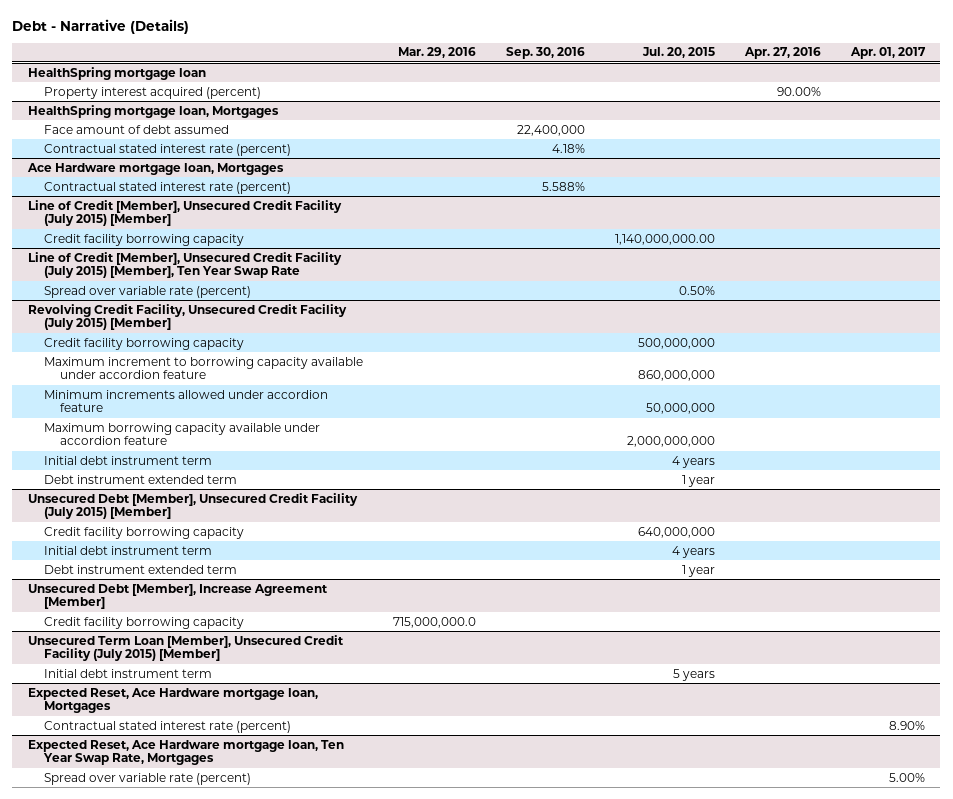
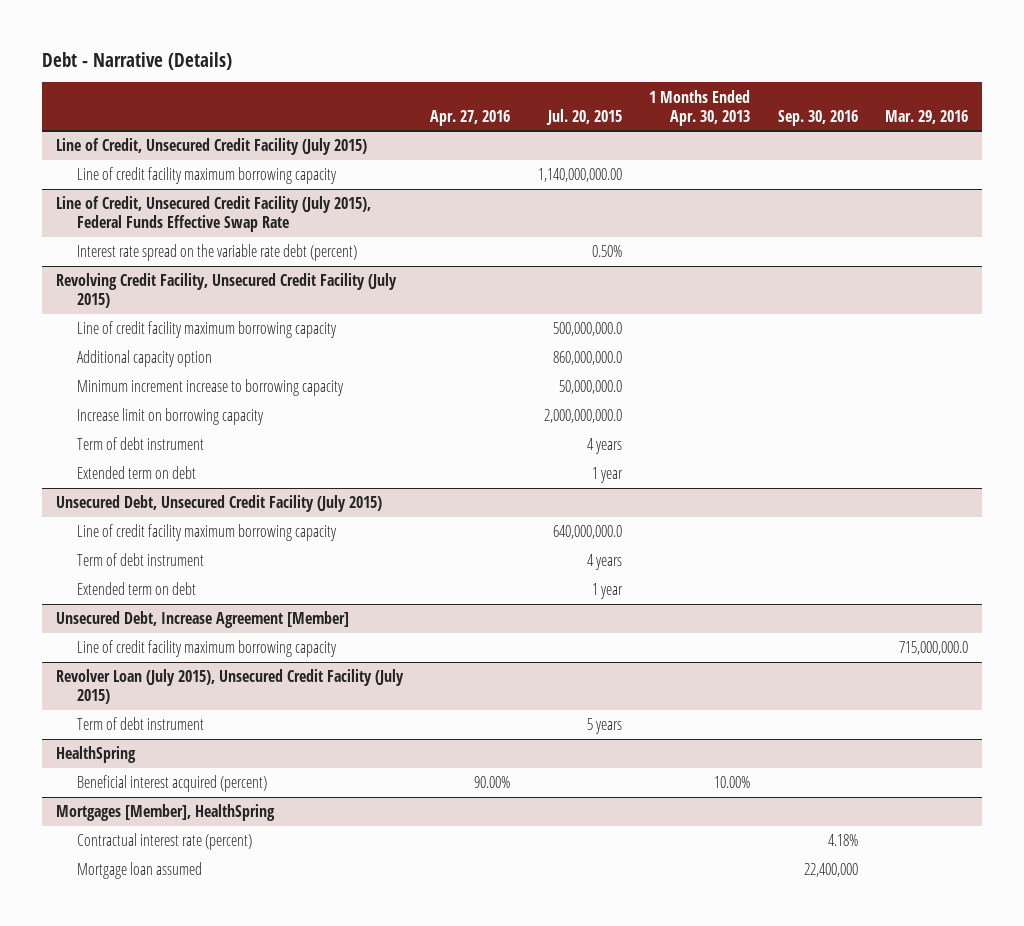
- | Mar. 29, 2016 | Sep. 30, 2016 | Jul. 20, 2015 | Apr. 27, 2016 | Apr. 01, 2017
+ | Apr. 27, 2016 | Jul. 20, 2015 | 1 Months Ended Apr. 30, 2013 | Sep. 30, 2016 | Mar. 29, 2016
- HealthSpring mortgage loan
- Property interest acquired (percent) | | | | 90.00% |
- HealthSpring mortgage loan, Mortgages
- Face amount of debt assumed | | 22,400,000 | | |
- Contractual stated interest rate (percent) | | 4.18% | | |
- Ace Hardware mortgage loan, Mortgages
- Contractual stated interest rate (percent) | | 5.588% | | |
- Line of Credit [Member], Unsecured Credit Facility (July 2015) [Member]
- Credit facility borrowing capacity | | | 1,140,000,000.00 | |
- Line of Credit [Member], Unsecured Credit Facility (July 2015) [Member], Ten Year Swap Rate
- Spread over variable rate (percent) | | | 0.50% | |
- Revolving Credit Facility, Unsecured Credit Facility (July 2015) [Member]
- Credit facility borrowing capacity | | | 500,000,000 | |
- Maximum increment to borrowing capacity available under accordion feature | | | 860,000,000 | |
- Minimum increments allowed under accordion feature | | | 50,000,000 | |
- Maximum borrowing capacity available under accordion feature | | | 2,000,000,000 | |
- Initial debt instrument term | | | 4 years | |
- Debt instrument extended term | | | 1 year | |
- Unsecured Debt [Member], Unsecured Credit Facility (July 2015) [Member]
- Credit facility borrowing capacity | | | 640,000,000 | |
- Initial debt instrument term | | | 4 years | |
- Debt instrument extended term | | | 1 year | |
- Unsecured Debt [Member], Increase Agreement [Member]
- Credit facility borrowing capacity | 715,000,000.0 | | | |
- Unsecured Term Loan [Member], Unsecured Credit Facility (July 2015) [Member]
- Initial debt instrument term | | | 5 years | |
- Expected Reset, Ace Hardware mortgage loan, Mortgages
- Contractual stated interest rate (percent) | | | | | 8.90%
- Expected Reset, Ace Hardware mortgage loan, Ten Year Swap Rate, Mortgages
- Spread over variable rate (percent) | | | | | 5.00%
+ Line of Credit, Unsecured Credit Facility (July 2015)
+ Line of credit facility maximum borrowing capacity | | 1,140,000,000.00 | | |
+ Line of Credit, Unsecured Credit Facility (July 2015), Federal Funds Effective Swap Rate
+ Interest rate spread on the variable rate debt (percent) | | 0.50% | | |
+ Revolving Credit Facility, Unsecured Credit Facility (July 2015)
+ Line of credit facility maximum borrowing capacity | | 500,000,000.0 | | |
+ Additional capacity option | | 860,000,000.0 | | |
+ Minimum increment increase to borrowing capacity | | 50,000,000.0 | | |
+ Increase limit on borrowing capacity | | 2,000,000,000.0 | | |
+ Term of debt instrument | | 4 years | | |
+ Extended term on debt | | 1 year | | |
+ Unsecured Debt, Unsecured Credit Facility (July 2015)
+ Line of credit facility maximum borrowing capacity | | 640,000,000.0 | | |
+ Term of debt instrument | | 4 years | | |
+ Extended term on debt | | 1 year | | |
+ Unsecured Debt, Increase Agreement [Member]
+ Line of credit facility maximum borrowing capacity | | | | | 715,000,000.0
+ Revolver Loan (July 2015), Unsecured Credit Facility (July 2015)
+ Term of debt instrument | | 5 years | | |
+ HealthSpring
+ Beneficial interest acquired (percent) | 90.00% | | 10.00% | |
+ Mortgages [Member], HealthSpring
+ Contractual interest rate (percent) | | | | 4.18% |
+ Mortgage loan assumed | | | | 22,400,000 |

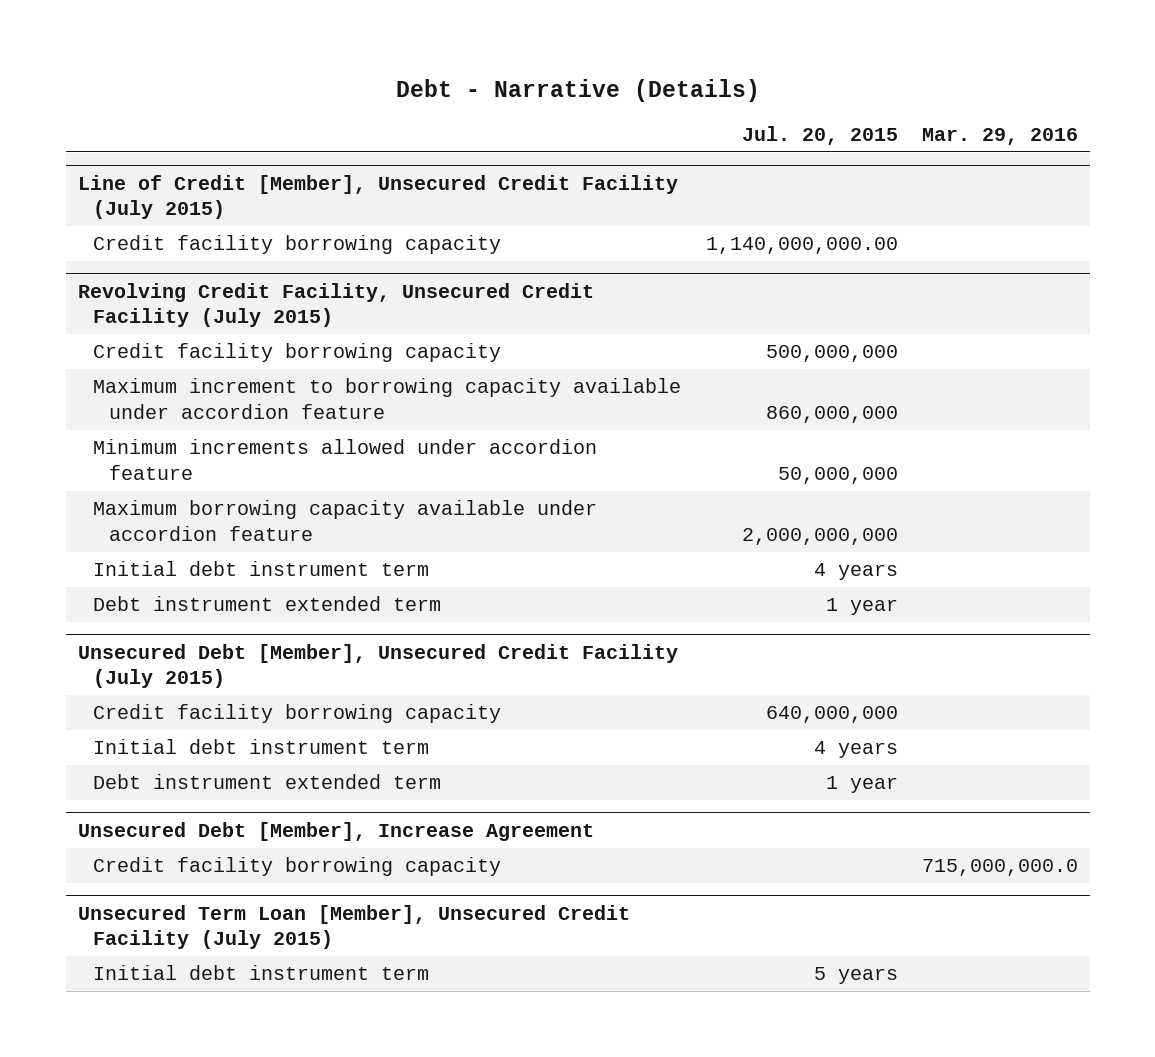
- | Apr. 27, 2016 | Jul. 20, 2015 | 1 Months Ended Apr. 30, 2013 | Sep. 30, 2016 | Mar. 29, 2016
+ | Jul. 20, 2015 | Mar. 29, 2016
- Line of Credit, Unsecured Credit Facility (July 2015)
- Line of credit facility maximum borrowing capacity | | 1,140,000,000.00 | | |
- Line of Credit, Unsecured Credit Facility (July 2015), Federal Funds Effective Swap Rate
- Interest rate spread on the variable rate debt (percent) | | 0.50% | | |
+ Line of Credit [Member], Unsecured Credit Facility (July 2015)
+ Credit facility borrowing capacity | 1,140,000,000.00 |
@ Revolving Credit Facility, Unsecured Credit Facility (July 2015)
- Line of credit facility maximum borrowing capacity | | 500,000,000.0 | | |
- Additional capacity option | | 860,000,000.0 | | |
- Minimum increment increase to borrowing capacity | | 50,000,000.0 | | |
- Increase limit on borrowing capacity | | 2,000,000,000.0 | | |
- Term of debt instrument | | 4 years | | |
- Extended term on debt | | 1 year | | |
- Unsecured Debt, Unsecured Credit Facility (July 2015)
- Line of credit facility maximum borrowing capacity | | 640,000,000.0 | | |
- Term of debt instrument | | 4 years | | |
- Extended term on debt | | 1 year | | |
- Unsecured Debt, Increase Agreement [Member]
- Line of credit facility maximum borrowing capacity | | | | | 715,000,000.0
- Revolver Loan (July 2015), Unsecured Credit Facility (July 2015)
- Term of debt instrument | | 5 years | | |
- HealthSpring
- Beneficial interest acquired (percent) | 90.00% | | 10.00% | |
- Mortgages [Member], HealthSpring
- Contractual interest rate (percent) | | | | 4.18% |
- Mortgage loan assumed | | | | 22,400,000 |
@ Revolving Credit Facility, Unsecured Credit Facility (July 2015)
+ Credit facility borrowing capacity | 500,000,000 |
+ Maximum increment to borrowing capacity available under accordion feature | 860,000,000 |
+ Minimum increments allowed under accordion feature | 50,000,000 |
+ Maximum borrowing capacity available under accordion feature | 2,000,000,000 |
+ Initial debt instrument term | 4 years |
+ Debt instrument extended term | 1 year |
+ Unsecured Debt [Member], Unsecured Credit Facility (July 2015)
+ Credit facility borrowing capacity | 640,000,000 |
+ Initial debt instrument term | 4 years |
+ Debt instrument extended term | 1 year |
+ Unsecured Debt [Member], Increase Agreement
+ Credit facility borrowing capacity | | 715,000,000.0
+ Unsecured Term Loan [Member], Unsecured Credit Facility (July 2015)
+ Initial debt instrument term | 5 years |

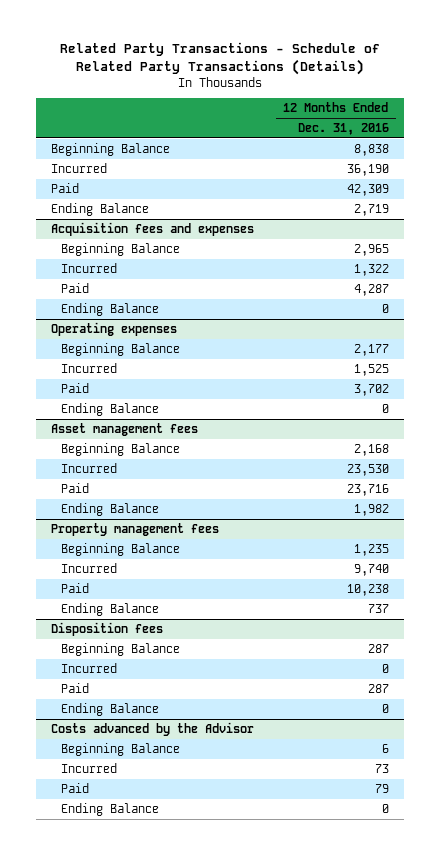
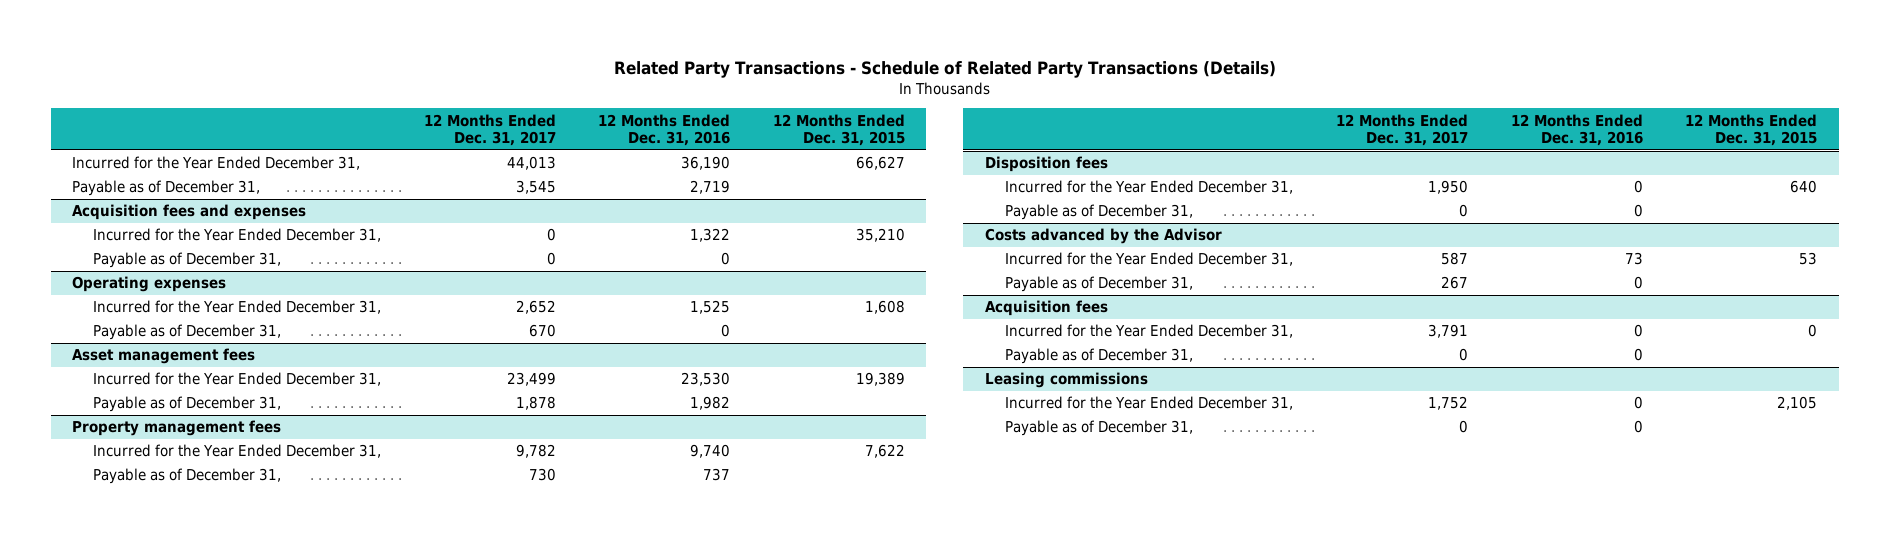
- | 12 Months Ended Dec. 31, 2016
+ | 12 Months Ended Dec. 31, 2017 | 12 Months Ended Dec. 31, 2016 | 12 Months Ended Dec. 31, 2015
- Beginning Balance | 8,838
- Incurred | 36,190
- Paid | 42,309
- Ending Balance | 2,719
+ Incurred for the Year Ended December 31, | 44,013 | 36,190 | 66,627
+ Payable as of December 31, | 3,545 | 2,719 |
@ Acquisition fees and expenses
- Beginning Balance | 2,965
- Incurred | 1,322
- Paid | 4,287
- Ending Balance | 0
+ Incurred for the Year Ended December 31, | 0 | 1,322 | 35,210
+ Payable as of December 31, | 0 | 0 |
@ Operating expenses
- Beginning Balance | 2,177
- Incurred | 1,525
- Paid | 3,702
- Ending Balance | 0
+ Incurred for the Year Ended December 31, | 2,652 | 1,525 | 1,608
+ Payable as of December 31, | 670 | 0 |
@ Asset management fees
- Beginning Balance | 2,168
- Incurred | 23,530
- Paid | 23,716
- Ending Balance | 1,982
+ Incurred for the Year Ended December 31, | 23,499 | 23,530 | 19,389
+ Payable as of December 31, | 1,878 | 1,982 |
@ Property management fees
- Beginning Balance | 1,235
- Incurred | 9,740
- Paid | 10,238
- Ending Balance | 737
+ Incurred for the Year Ended December 31, | 9,782 | 9,740 | 7,622
+ Payable as of December 31, | 730 | 737 |
@ Disposition fees
- Beginning Balance | 287
- Incurred | 0
- Paid | 287
- Ending Balance | 0
+ Incurred for the Year Ended December 31, | 1,950 | 0 | 640
+ Payable as of December 31, | 0 | 0 |
@ Costs advanced by the Advisor
- Beginning Balance | 6
- Incurred | 73
- Paid | 79
- Ending Balance | 0
+ Incurred for the Year Ended December 31, | 587 | 73 | 53
+ Payable as of December 31, | 267 | 0 |
+ Acquisition fees
+ Incurred for the Year Ended December 31, | 3,791 | 0 | 0
+ Payable as of December 31, | 0 | 0 |
+ Leasing commissions
+ Incurred for the Year Ended December 31, | 1,752 | 0 | 2,105
+ Payable as of December 31, | 0 | 0 |

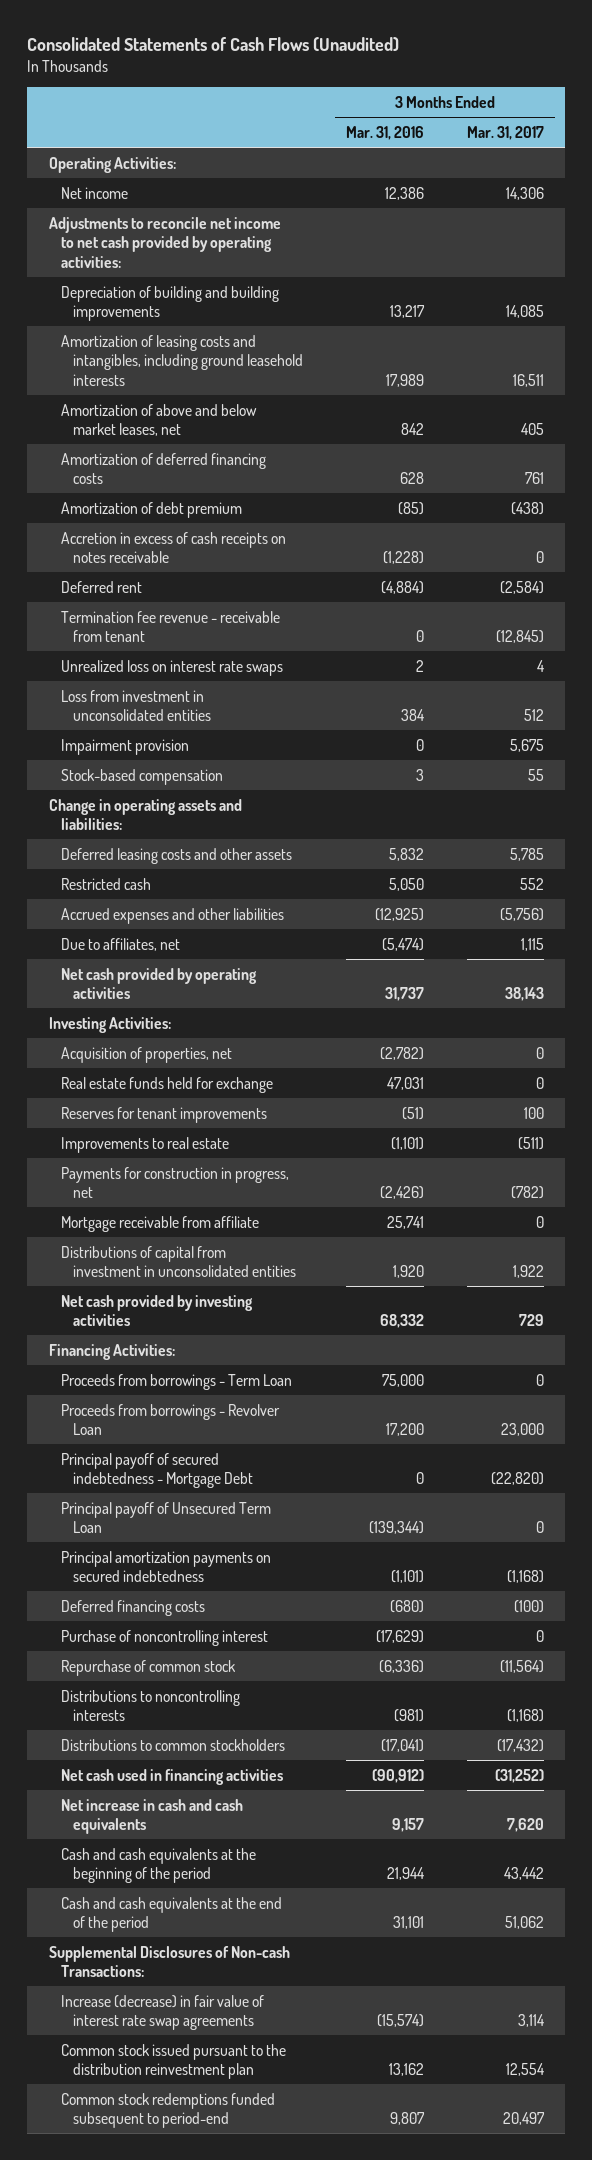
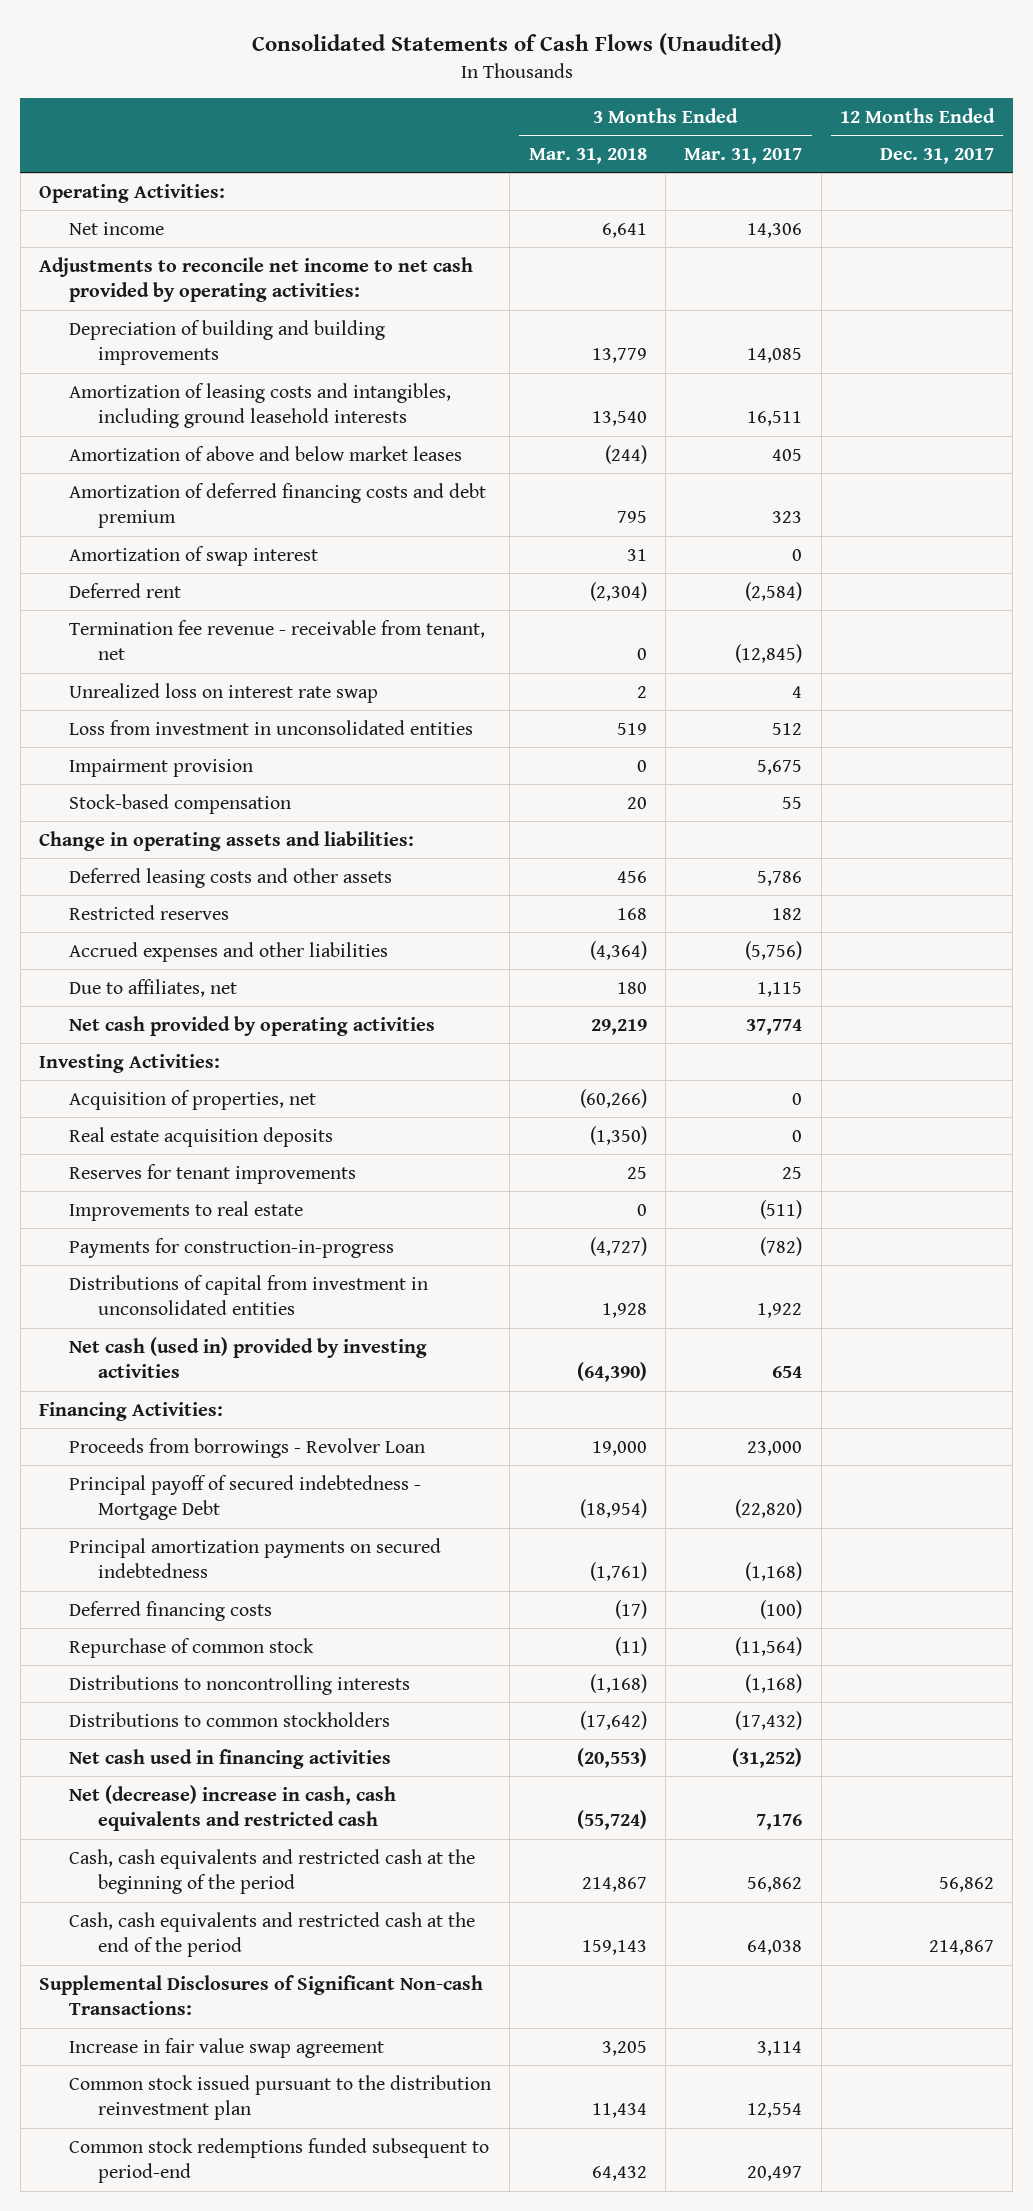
- | 3 Months Ended Mar. 31, 2016 | 3 Months Ended Mar. 31, 2017
+ | 3 Months Ended Mar. 31, 2018 | 3 Months Ended Mar. 31, 2017 | 12 Months Ended Dec. 31, 2017
- Amortization of above and below market leases, net | 842 | 405
- Amortization of deferred financing costs | 628 | 761
- Amortization of debt premium | (85) | (438)
- Accretion in excess of cash receipts on notes receivable | (1,228) | 0
+ Amortization of above and below market leases | (244) | 405 |
+ Amortization of deferred financing costs and debt premium | 795 | 323 |
+ Amortization of swap interest | 31 | 0 |
- Termination fee revenue - receivable from tenant | 0 | (12,845)
- Unrealized loss on interest rate swaps | 2 | 4
+ Termination fee revenue - receivable from tenant, net | 0 | (12,845) |
+ Unrealized loss on interest rate swap | 2 | 4 |
- Deferred leasing costs and other assets | 5,832 | 5,785
- Restricted cash | 5,050 | 552
+ Deferred leasing costs and other assets | 456 | 5,786 |
+ Restricted reserves | 168 | 182 |
- Net cash provided by operating activities | 31,737 | 38,143
+ Net cash provided by operating activities | 29,219 | 37,774 |
- Real estate funds held for exchange | 47,031 | 0
- Reserves for tenant improvements | (51) | 100
+ Real estate acquisition deposits | (1,350) | 0 |
+ Reserves for tenant improvements | 25 | 25 |
- Payments for construction in progress, net | (2,426) | (782)
- Mortgage receivable from affiliate | 25,741 | 0
+ Payments for construction-in-progress | (4,727) | (782) |
- Net cash provided by investing activities | 68,332 | 729
+ Net cash (used in) provided by investing activities | (64,390) | 654 |
- Proceeds from borrowings - Term Loan | 75,000 | 0
- Principal payoff of Unsecured Term Loan | (139,344) | 0
- Purchase of noncontrolling interest | (17,629) | 0
- Net increase in cash and cash equivalents | 9,157 | 7,620
- Cash and cash equivalents at the beginning of the period | 21,944 | 43,442
- Cash and cash equivalents at the end of the period | 31,101 | 51,062
- Supplemental Disclosures of Non-cash Transactions:
- Increase (decrease) in fair value of interest rate swap agreements | (15,574) | 3,114
+ Net (decrease) increase in cash, cash equivalents and restricted cash | (55,724) | 7,176 |
+ Cash, cash equivalents and restricted cash at the beginning of the period | 214,867 | 56,862 | 56,862
+ Cash, cash equivalents and restricted cash at the end of the period | 159,143 | 64,038 | 214,867
+ Supplemental Disclosures of Significant Non-cash Transactions:
+ Increase in fair value swap agreement | 3,205 | 3,114 |

